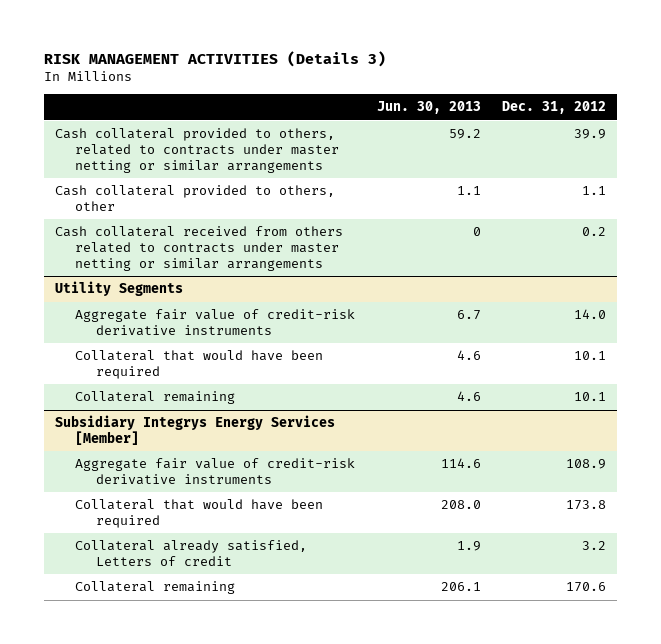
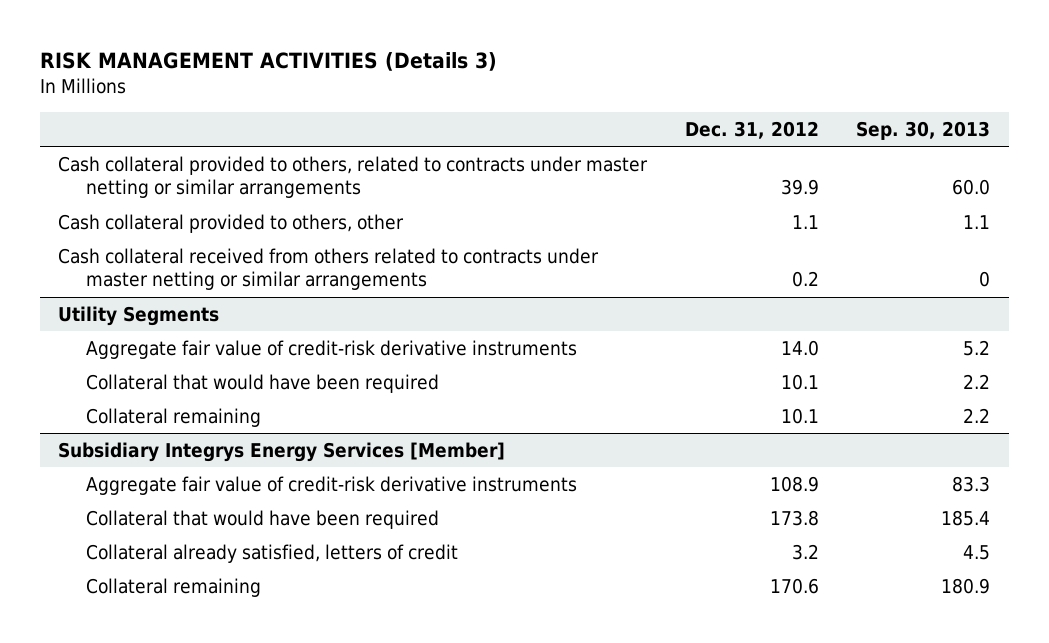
- | Jun. 30, 2013 | Dec. 31, 2012
+ | Dec. 31, 2012 | Sep. 30, 2013
@ Subsidiary Integrys Energy Services [Member]
- Collateral already satisfied, Letters of credit | 1.9 | 3.2
+ Collateral already satisfied, letters of credit | 3.2 | 4.5

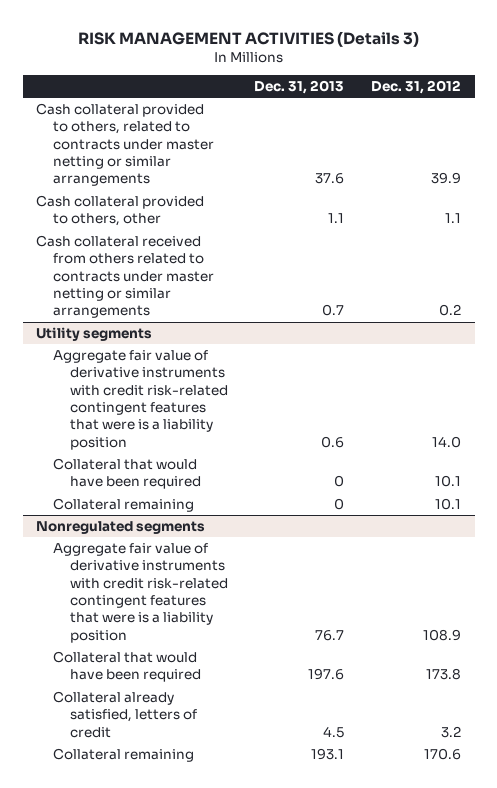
- | Dec. 31, 2012 | Sep. 30, 2013
+ | Dec. 31, 2013 | Dec. 31, 2012
- Utility Segments
- Aggregate fair value of credit-risk derivative instruments | 14.0 | 5.2
+ Utility segments
+ Aggregate fair value of derivative instruments with credit risk-related contingent features that were is a liability position | 0.6 | 14.0
- Subsidiary Integrys Energy Services [Member]
- Aggregate fair value of credit-risk derivative instruments | 108.9 | 83.3
+ Nonregulated segments
+ Aggregate fair value of derivative instruments with credit risk-related contingent features that were is a liability position | 76.7 | 108.9

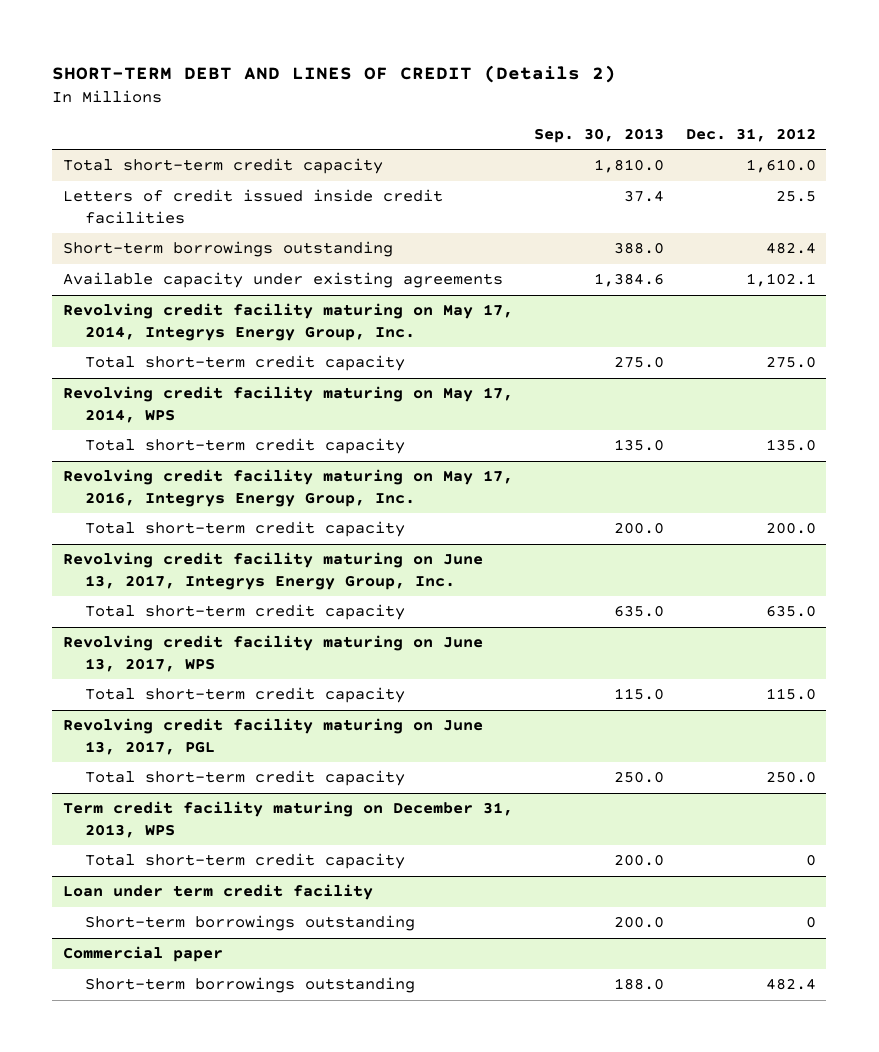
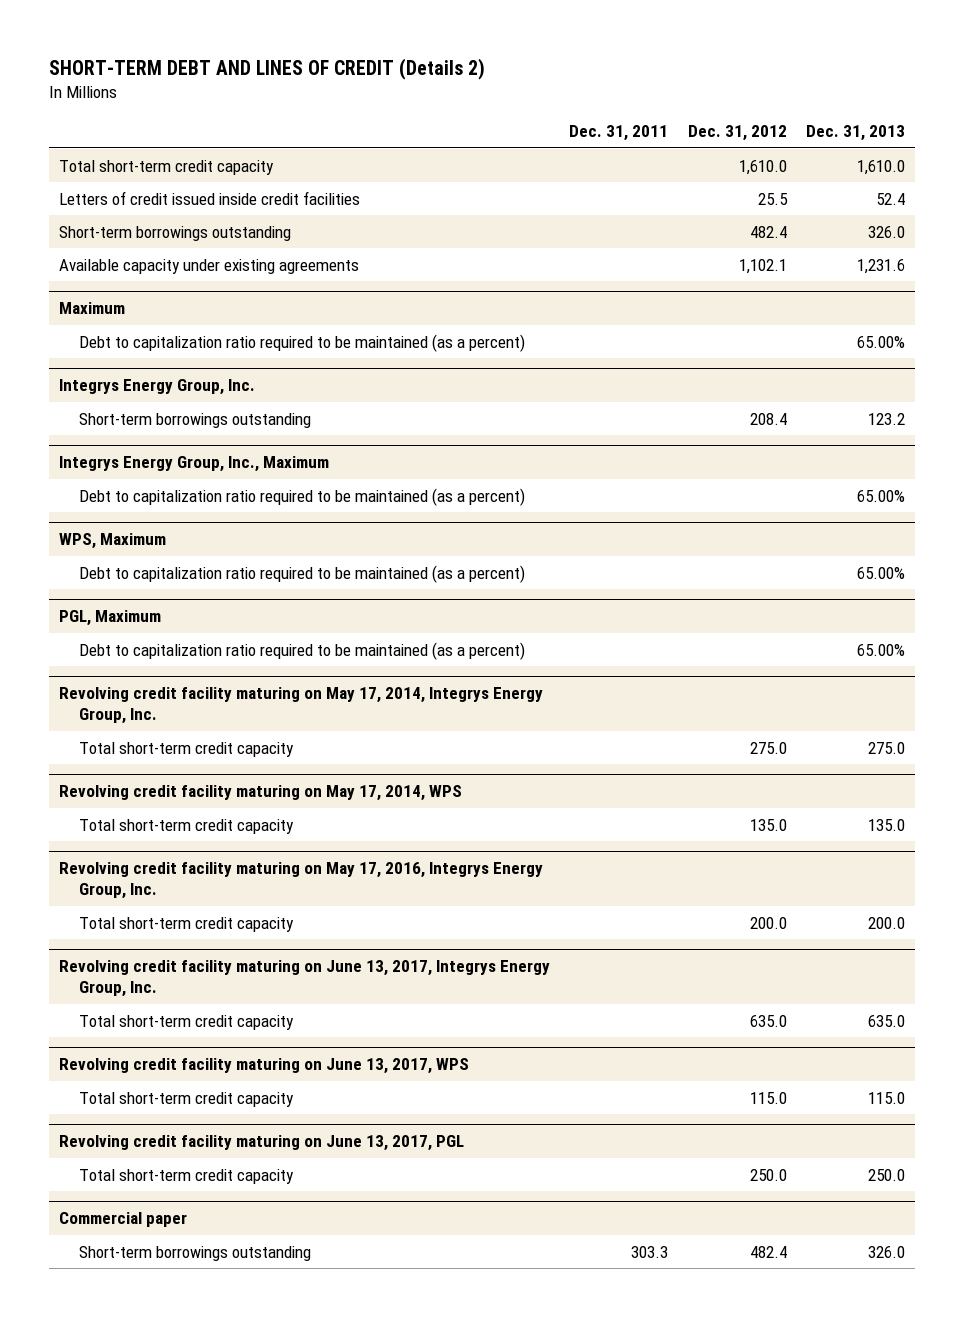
- | Sep. 30, 2013 | Dec. 31, 2012
+ | Dec. 31, 2011 | Dec. 31, 2012 | Dec. 31, 2013
+ Maximum
+ Debt to capitalization ratio required to be maintained (as a percent) | | | 65.00%
+ Integrys Energy Group, Inc.
+ Short-term borrowings outstanding | | 208.4 | 123.2
+ Integrys Energy Group, Inc., Maximum
+ Debt to capitalization ratio required to be maintained (as a percent) | | | 65.00%
+ WPS, Maximum
+ Debt to capitalization ratio required to be maintained (as a percent) | | | 65.00%
+ PGL, Maximum
+ Debt to capitalization ratio required to be maintained (as a percent) | | | 65.00%
- Term credit facility maturing on December 31, 2013, WPS
- Total short-term credit capacity | 200.0 | 0
- Loan under term credit facility
- Short-term borrowings outstanding | 200.0 | 0

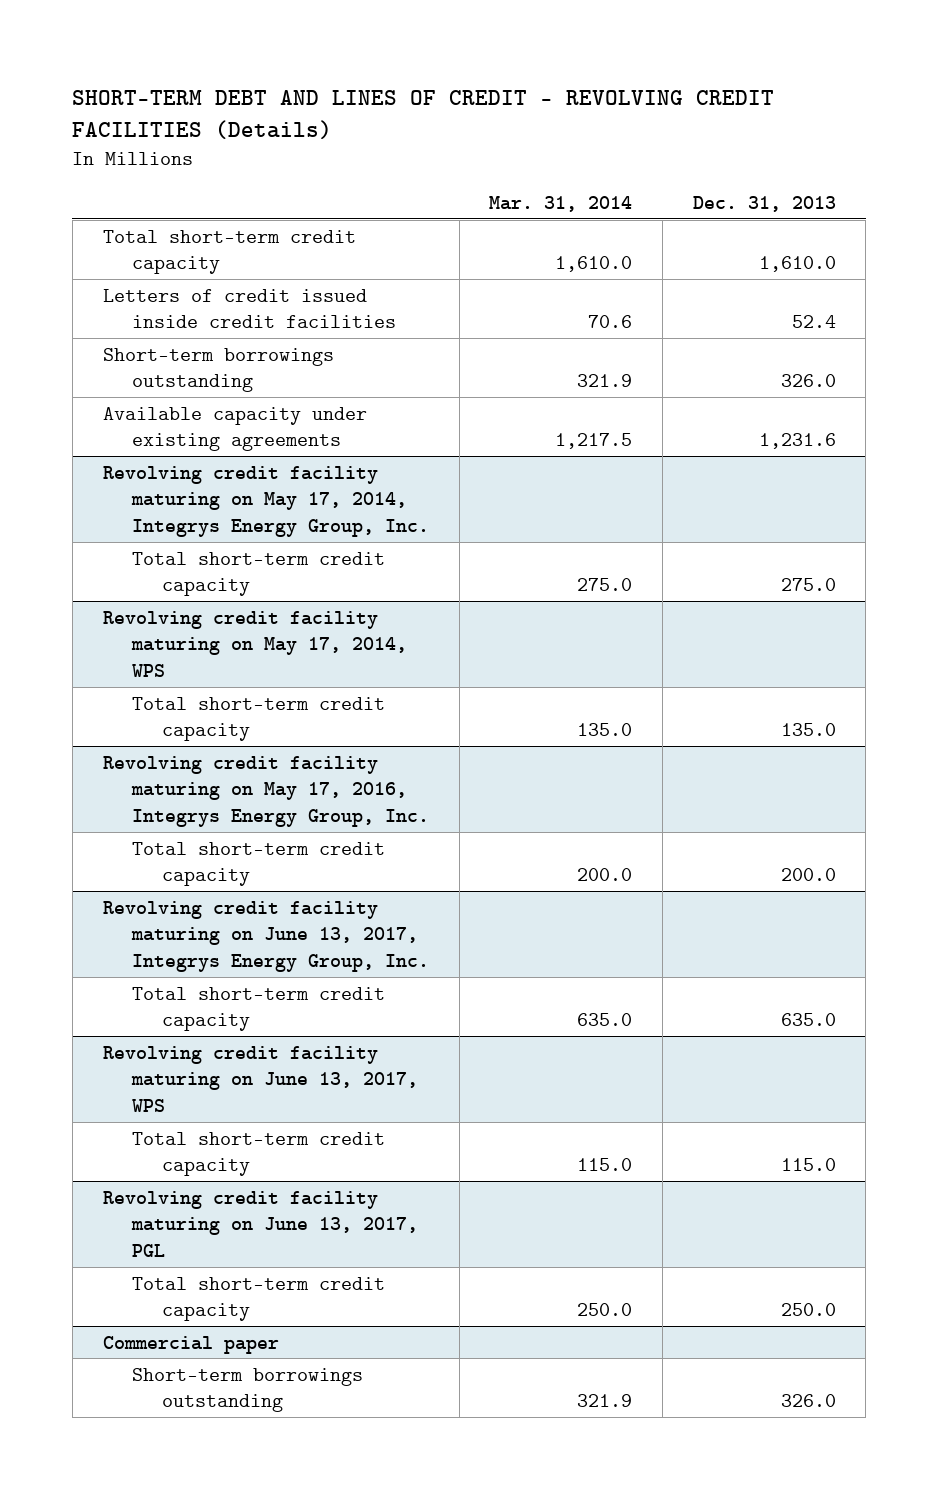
- SHORT-TERM DEBT AND LINES OF CREDIT (Details 2)
+ SHORT-TERM DEBT AND LINES OF CREDIT - REVOLVING CREDIT FACILITIES (Details)
- | Dec. 31, 2011 | Dec. 31, 2012 | Dec. 31, 2013
+ | Mar. 31, 2014 | Dec. 31, 2013
- Maximum
- Debt to capitalization ratio required to be maintained (as a percent) | | | 65.00%
- Integrys Energy Group, Inc.
- Short-term borrowings outstanding | | 208.4 | 123.2
- Integrys Energy Group, Inc., Maximum
- Debt to capitalization ratio required to be maintained (as a percent) | | | 65.00%
- WPS, Maximum
- Debt to capitalization ratio required to be maintained (as a percent) | | | 65.00%
- PGL, Maximum
- Debt to capitalization ratio required to be maintained (as a percent) | | | 65.00%

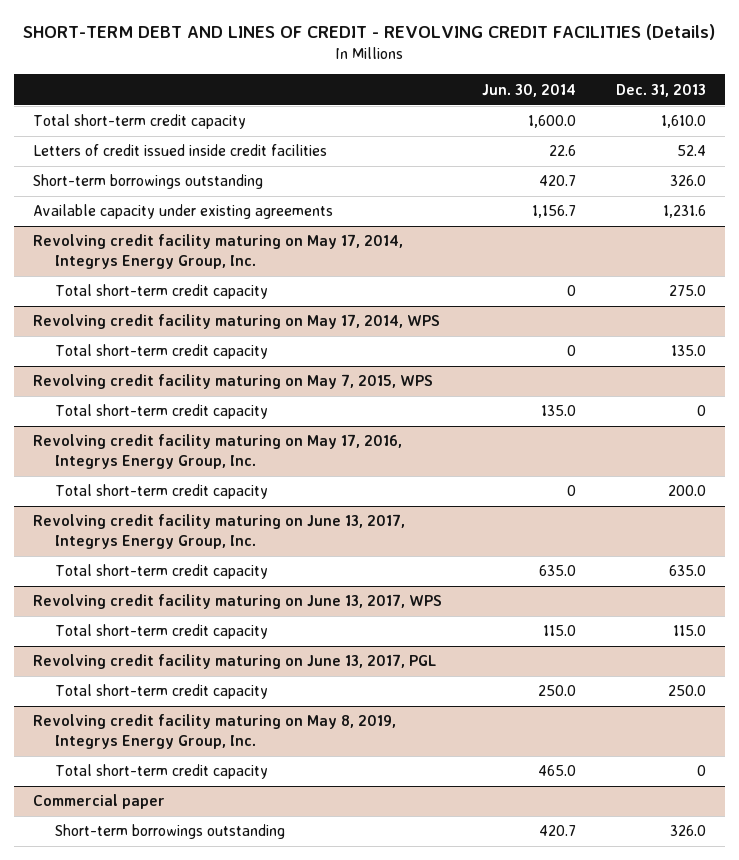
- | Mar. 31, 2014 | Dec. 31, 2013
+ | Jun. 30, 2014 | Dec. 31, 2013
+ Revolving credit facility maturing on May 7, 2015, WPS
+ Total short-term credit capacity | 135.0 | 0
+ Revolving credit facility maturing on May 8, 2019, Integrys Energy Group, Inc.
+ Total short-term credit capacity | 465.0 | 0

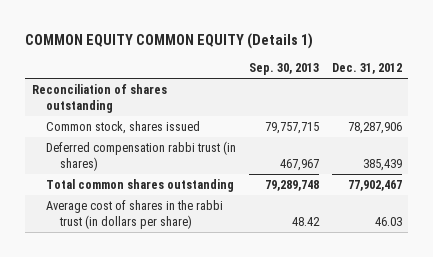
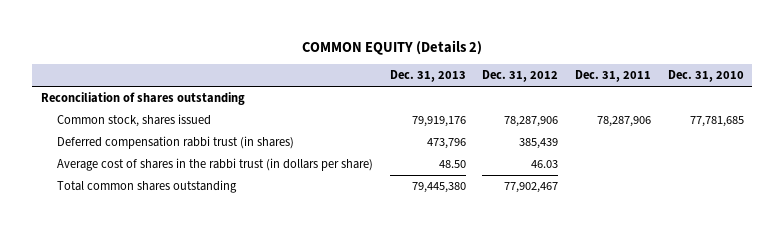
- COMMON EQUITY COMMON EQUITY (Details 1)
+ COMMON EQUITY (Details 2)
- | Sep. 30, 2013 | Dec. 31, 2012
+ | Dec. 31, 2013 | Dec. 31, 2012 | Dec. 31, 2011 | Dec. 31, 2010
moved down: Total common shares outstanding | 79,445,380 | 77,902,467 | |

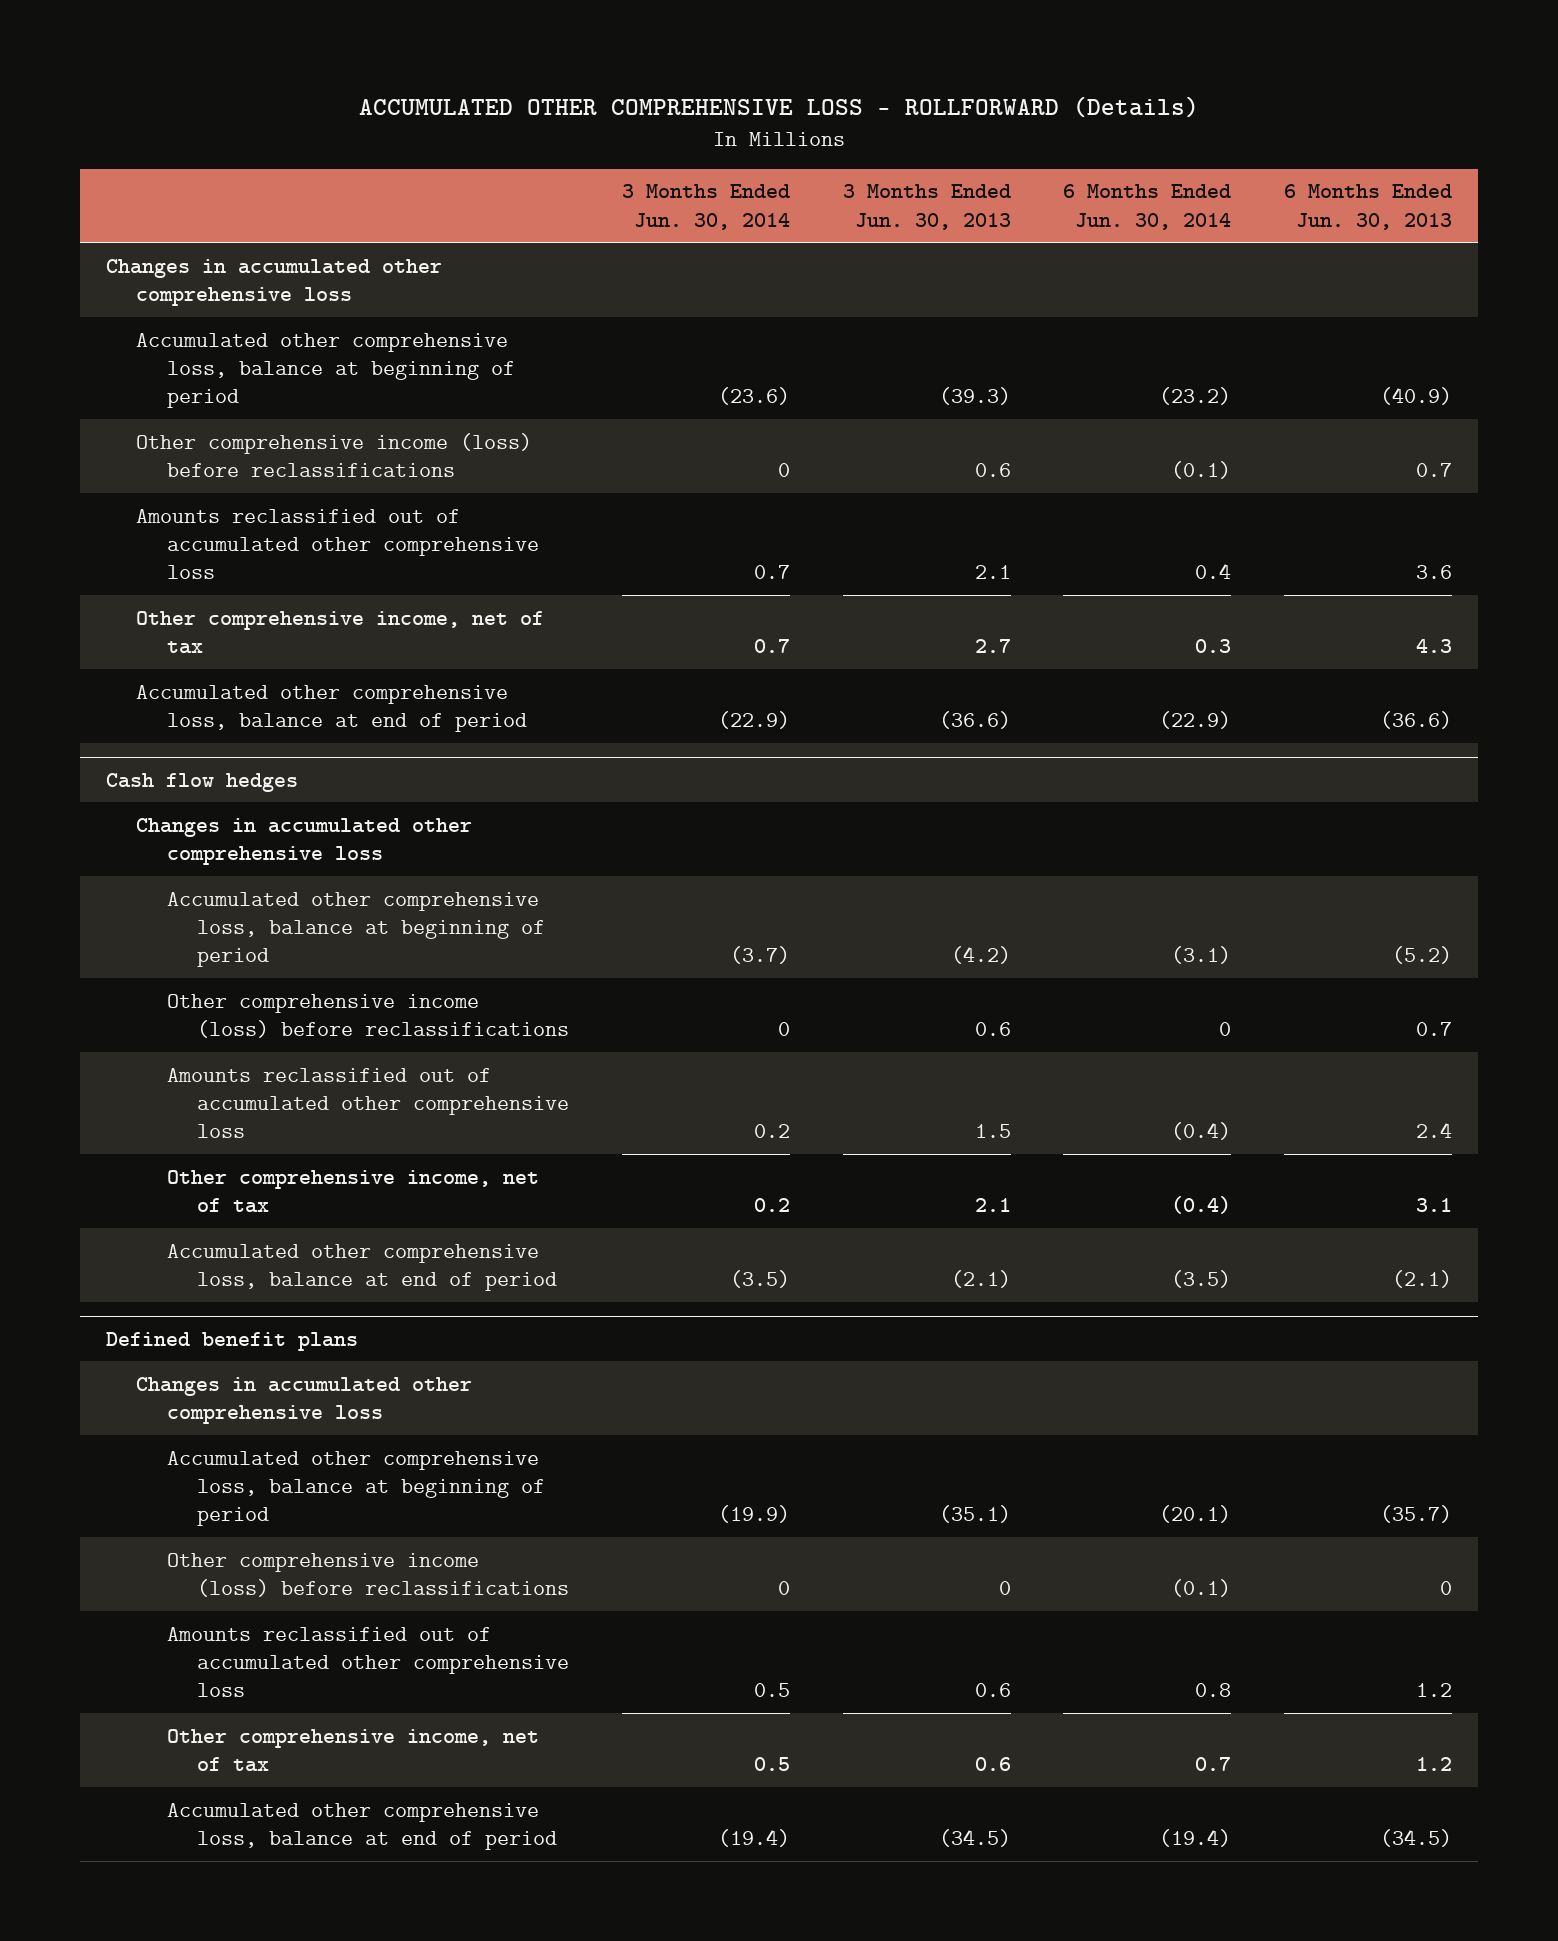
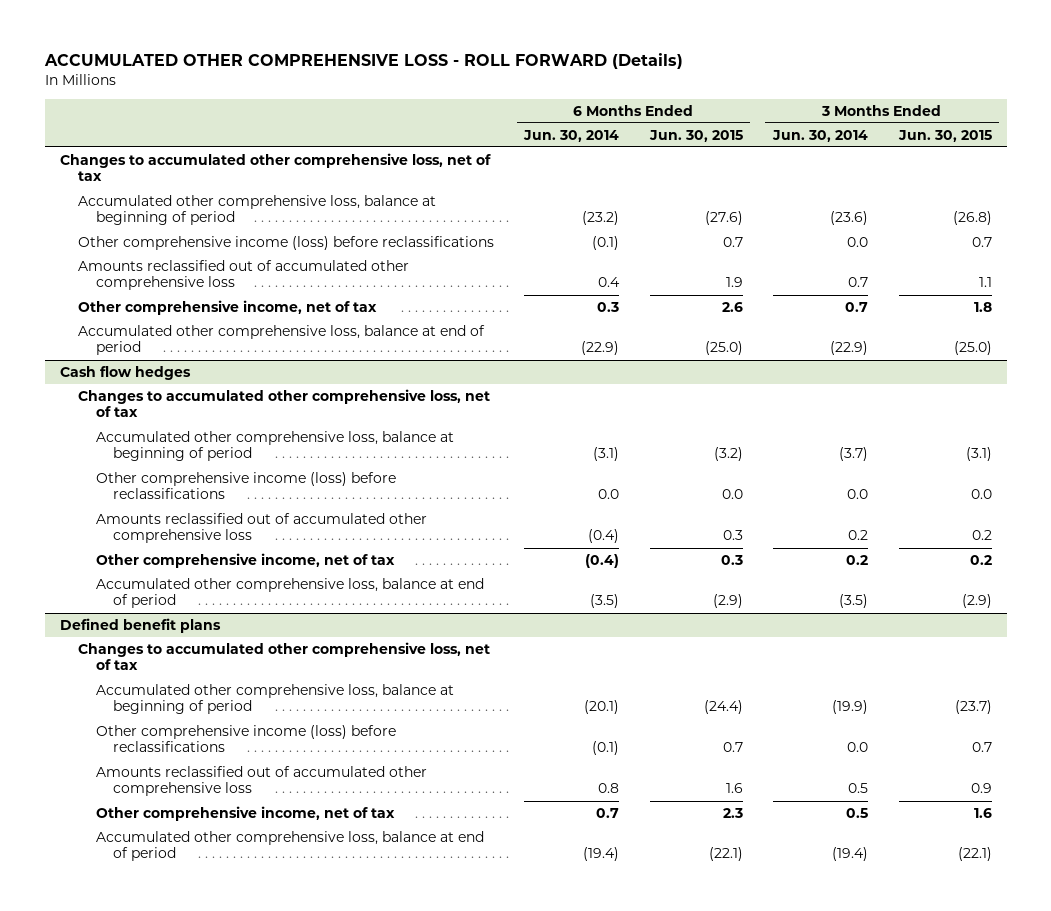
- ACCUMULATED OTHER COMPREHENSIVE LOSS - ROLLFORWARD (Details)
+ ACCUMULATED OTHER COMPREHENSIVE LOSS - ROLL FORWARD (Details)
- | 3 Months Ended Jun. 30, 2014 | 3 Months Ended Jun. 30, 2013 | 6 Months Ended Jun. 30, 2014 | 6 Months Ended Jun. 30, 2013
+ | 6 Months Ended Jun. 30, 2014 | 6 Months Ended Jun. 30, 2015 | 3 Months Ended Jun. 30, 2014 | 3 Months Ended Jun. 30, 2015
- Changes in accumulated other comprehensive loss
+ Changes to accumulated other comprehensive loss, net of tax
- Other comprehensive income (loss) before reclassifications | 0 | 0.6 | (0.1) | 0.7
+ Other comprehensive income (loss) before reclassifications | (0.1) | 0.7 | 0.0 | 0.7
@ Cash flow hedges
- Changes in accumulated other comprehensive loss
+ Changes to accumulated other comprehensive loss, net of tax
- Other comprehensive income (loss) before reclassifications | 0 | 0.6 | 0 | 0.7
+ Other comprehensive income (loss) before reclassifications | 0.0 | 0.0 | 0.0 | 0.0
@ Defined benefit plans
- Changes in accumulated other comprehensive loss
+ Changes to accumulated other comprehensive loss, net of tax
- Other comprehensive income (loss) before reclassifications | 0 | 0 | (0.1) | 0
+ Other comprehensive income (loss) before reclassifications | (0.1) | 0.7 | 0.0 | 0.7

